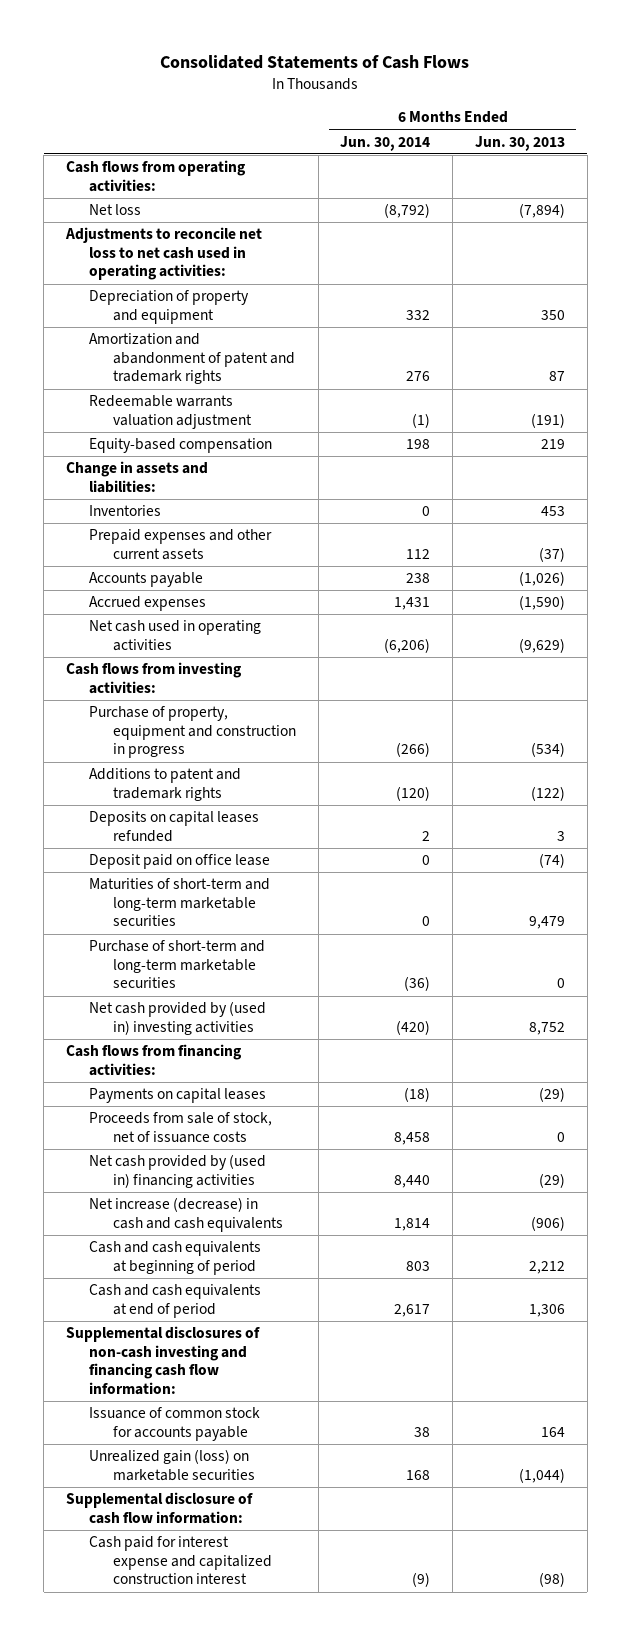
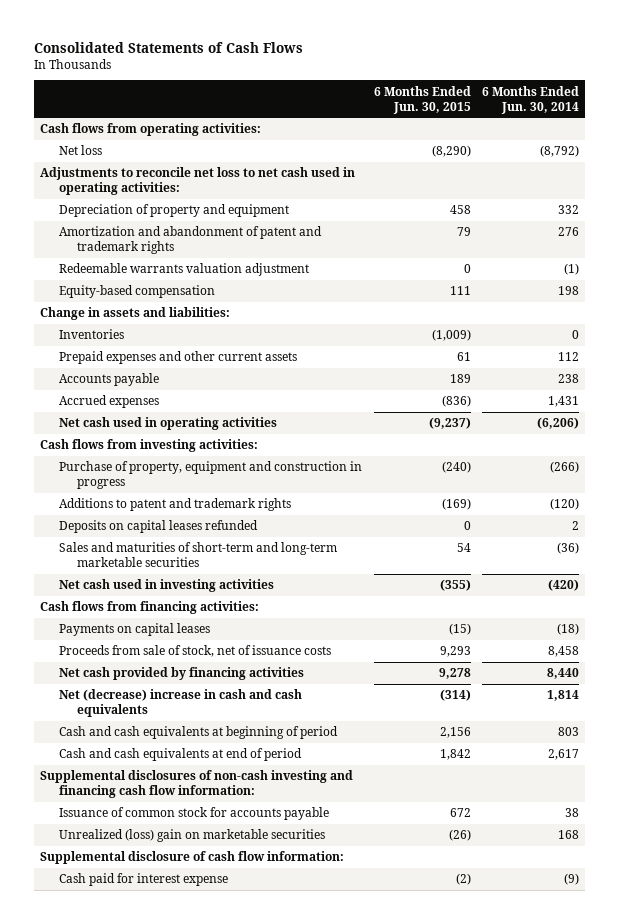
- | 6 Months Ended Jun. 30, 2014 | 6 Months Ended Jun. 30, 2013
+ | 6 Months Ended Jun. 30, 2015 | 6 Months Ended Jun. 30, 2014
- Deposit paid on office lease | 0 | (74)
- Maturities of short-term and long-term marketable securities | 0 | 9,479
- Purchase of short-term and long-term marketable securities | (36) | 0
- Net cash provided by (used in) investing activities | (420) | 8,752
+ Sales and maturities of short-term and long-term marketable securities | 54 | (36)
+ Net cash used in investing activities | (355) | (420)
- Net cash provided by (used in) financing activities | 8,440 | (29)
- Net increase (decrease) in cash and cash equivalents | 1,814 | (906)
+ Net cash provided by financing activities | 9,278 | 8,440
+ Net (decrease) increase in cash and cash equivalents | (314) | 1,814
- Unrealized gain (loss) on marketable securities | 168 | (1,044)
+ Unrealized (loss) gain on marketable securities | (26) | 168
- Cash paid for interest expense and capitalized construction interest | (9) | (98)
+ Cash paid for interest expense | (2) | (9)

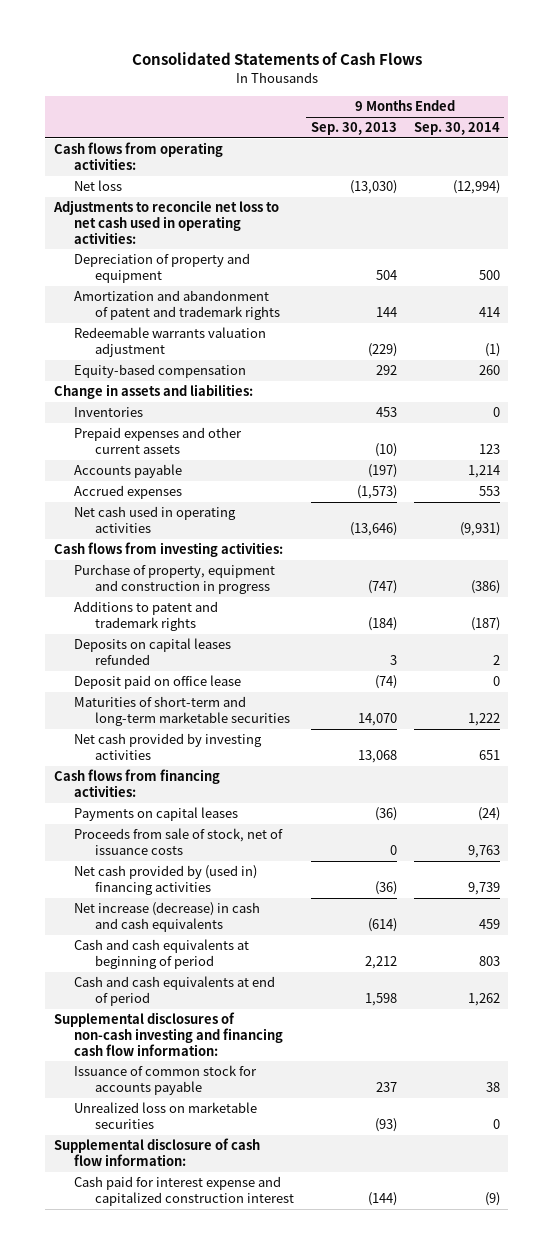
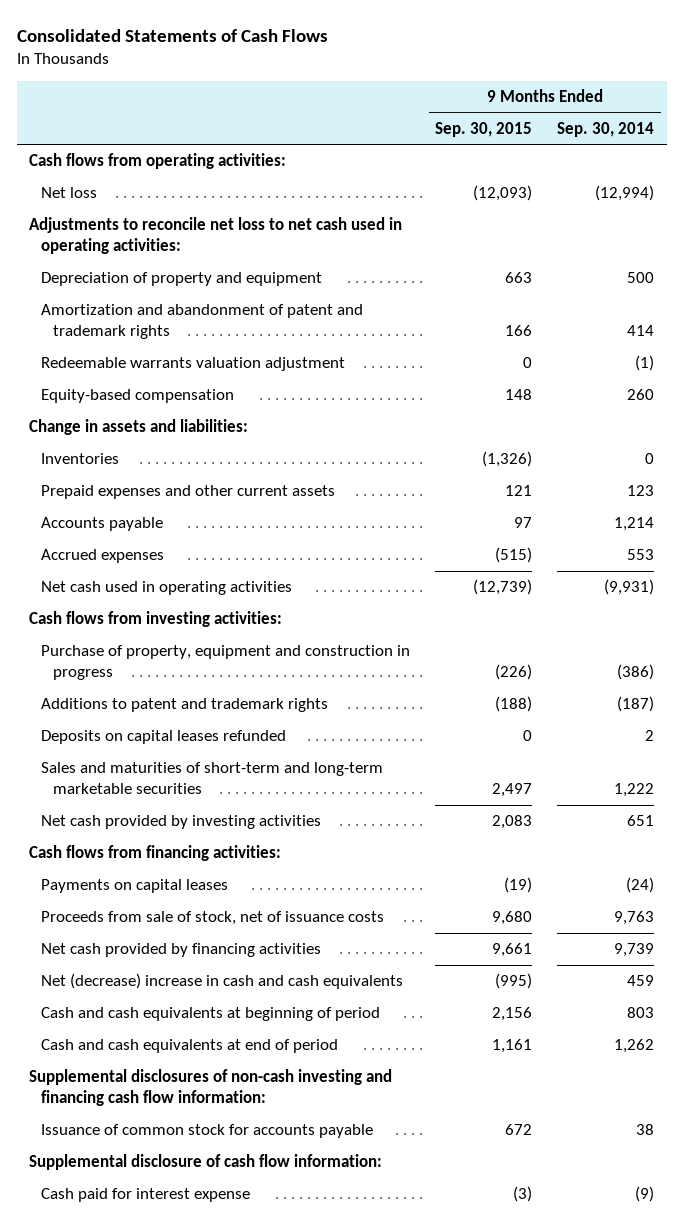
- | 9 Months Ended Sep. 30, 2013 | 9 Months Ended Sep. 30, 2014
+ | 9 Months Ended Sep. 30, 2015 | 9 Months Ended Sep. 30, 2014
- Deposit paid on office lease | (74) | 0
- Maturities of short-term and long-term marketable securities | 14,070 | 1,222
+ Sales and maturities of short-term and long-term marketable securities | 2,497 | 1,222
- Net cash provided by (used in) financing activities | (36) | 9,739
- Net increase (decrease) in cash and cash equivalents | (614) | 459
+ Net cash provided by financing activities | 9,661 | 9,739
+ Net (decrease) increase in cash and cash equivalents | (995) | 459
- Unrealized loss on marketable securities | (93) | 0
- Cash paid for interest expense and capitalized construction interest | (144) | (9)
+ Cash paid for interest expense | (3) | (9)

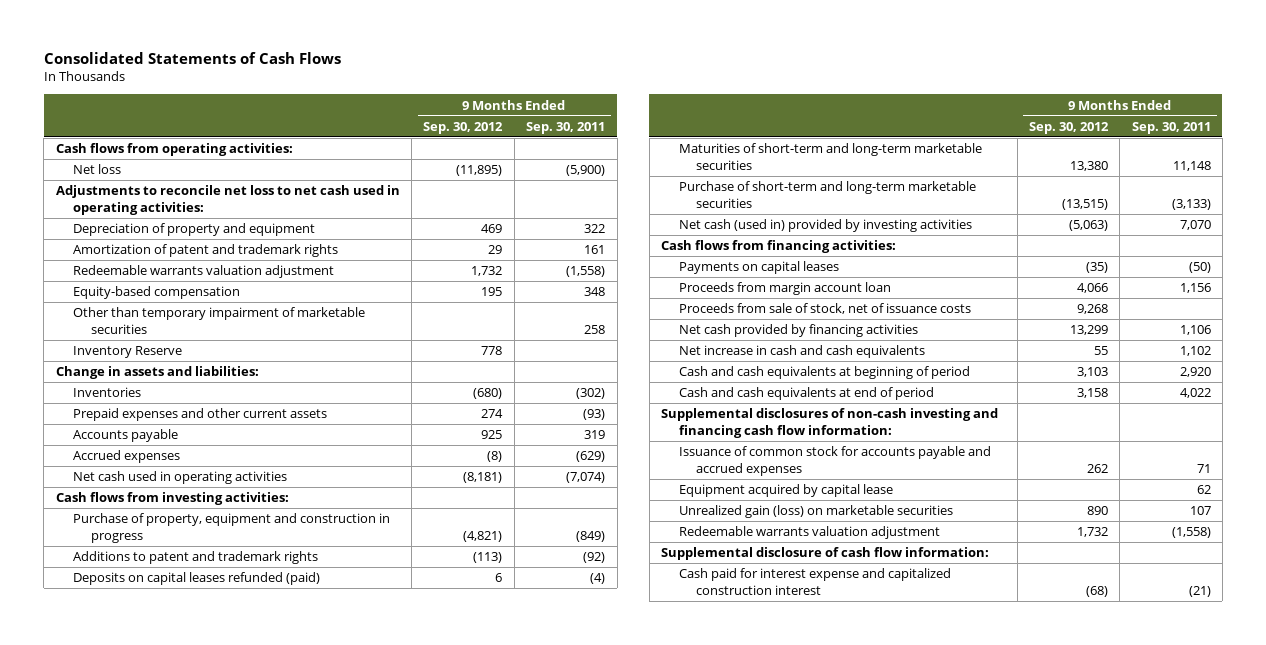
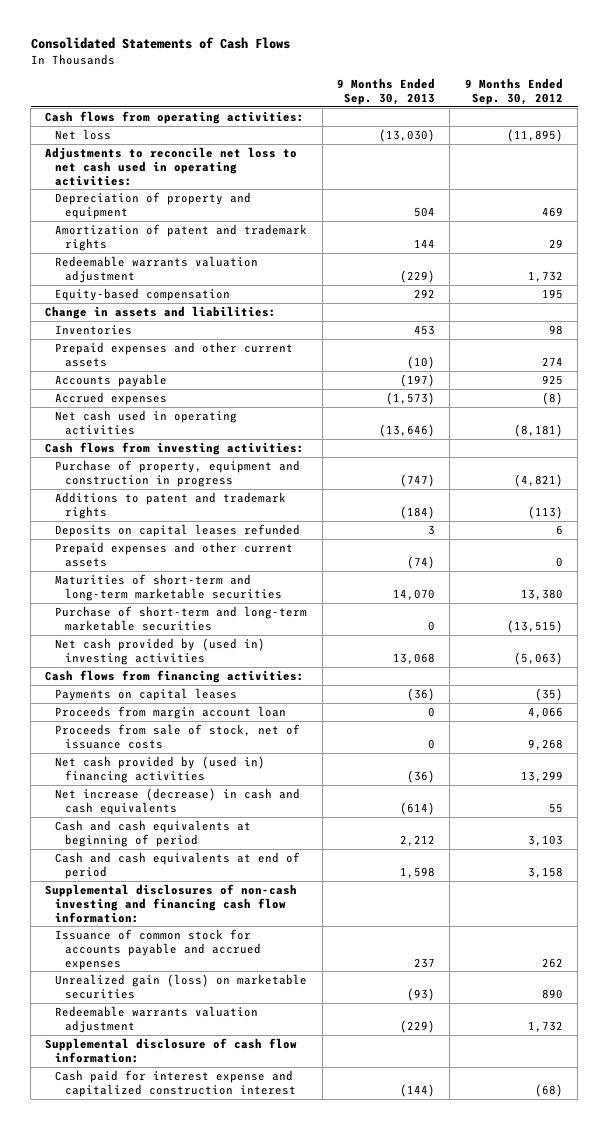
- | 9 Months Ended Sep. 30, 2012 | 9 Months Ended Sep. 30, 2011
+ | 9 Months Ended Sep. 30, 2013 | 9 Months Ended Sep. 30, 2012
- Other than temporary impairment of marketable securities | | 258
- Inventory Reserve | 778 |
- Inventories | (680) | (302)
+ Inventories | 453 | 98
- Deposits on capital leases refunded (paid) | 6 | (4)
+ Deposits on capital leases refunded | 3 | 6
+ Prepaid expenses and other current assets | (74) | 0
- Net cash (used in) provided by investing activities | (5,063) | 7,070
+ Net cash provided by (used in) investing activities | 13,068 | (5,063)
- Net cash provided by financing activities | 13,299 | 1,106
- Net increase in cash and cash equivalents | 55 | 1,102
+ Net cash provided by (used in) financing activities | (36) | 13,299
+ Net increase (decrease) in cash and cash equivalents | (614) | 55
- Equipment acquired by capital lease | | 62

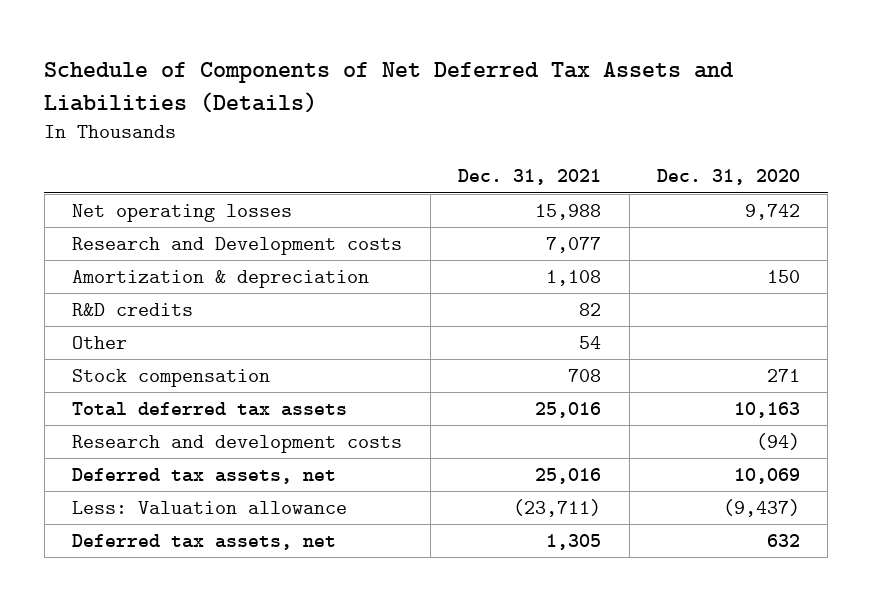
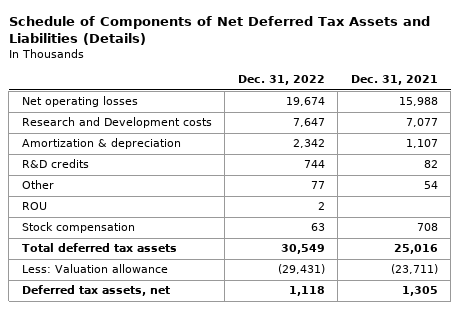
- | Dec. 31, 2021 | Dec. 31, 2020
+ | Dec. 31, 2022 | Dec. 31, 2021
- Amortization & depreciation | 1,108 | 150
+ Amortization & depreciation | 2,342 | 1,107
+ ROU | 2 |
- Research and development costs | | (94)
- Deferred tax assets, net | 25,016 | 10,069

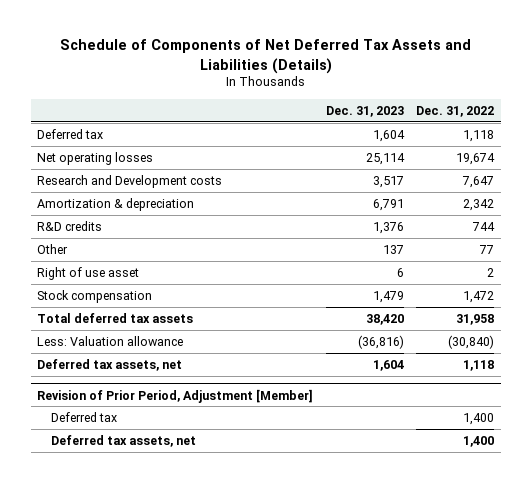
- | Dec. 31, 2022 | Dec. 31, 2021
+ | Dec. 31, 2023 | Dec. 31, 2022
+ Deferred tax | 1,604 | 1,118
- ROU | 2 |
- Stock compensation | 63 | 708
- Total deferred tax assets | 30,549 | 25,016
- Less: Valuation allowance | (29,431) | (23,711)
+ Right of use asset | 6 | 2
+ Stock compensation | 1,479 | 1,472
+ Total deferred tax assets | 38,420 | 31,958
+ Less: Valuation allowance | (36,816) | (30,840)
+ Revision of Prior Period, Adjustment [Member]
+ Deferred tax | | 1,400
+ Deferred tax assets, net | | 1,400

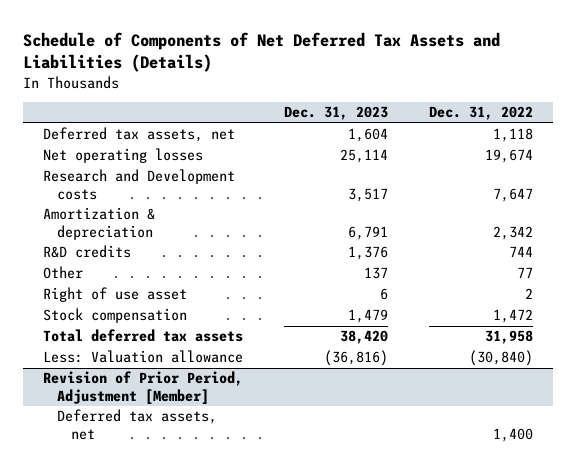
- Deferred tax | 1,604 | 1,118
moved up: Deferred tax assets, net | 1,604 | 1,118
@ Revision of Prior Period, Adjustment [Member]
- Deferred tax | | 1,400

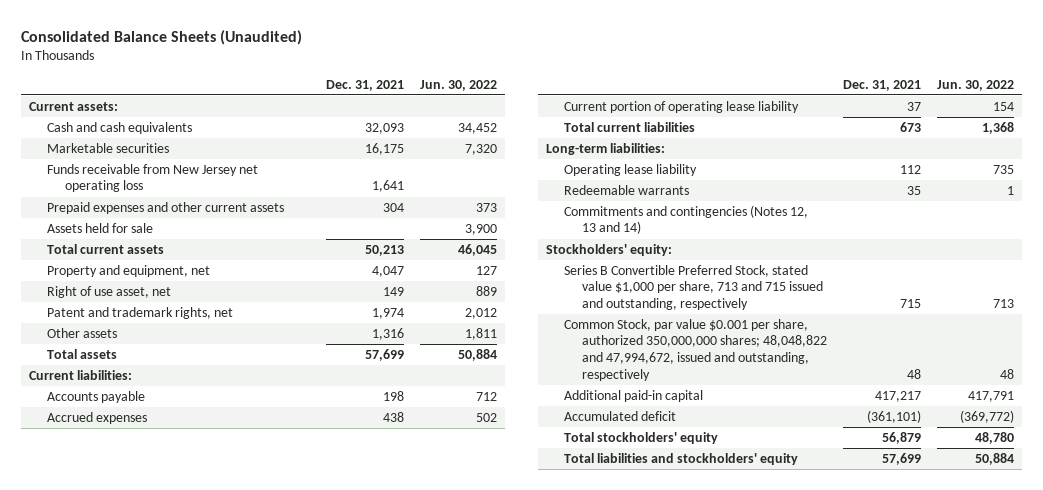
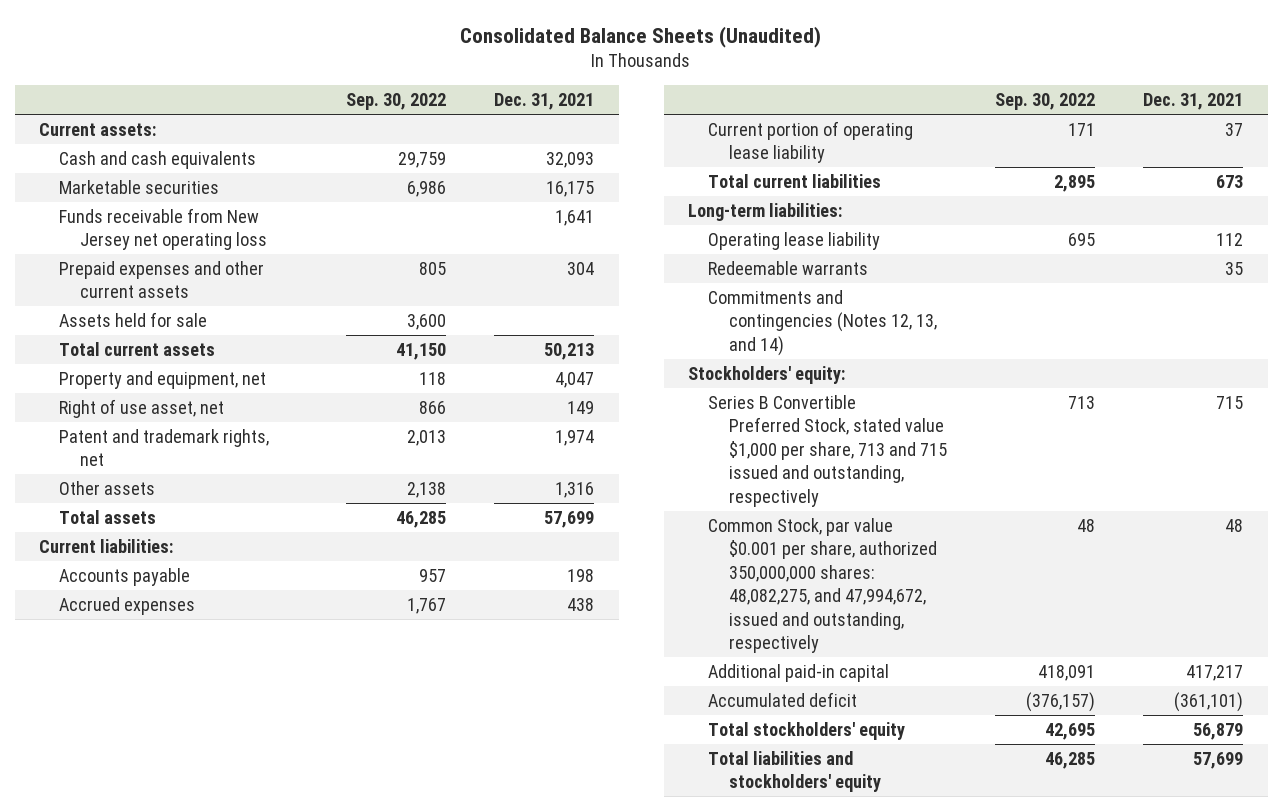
- | Dec. 31, 2021 | Jun. 30, 2022
+ | Sep. 30, 2022 | Dec. 31, 2021
- Commitments and contingencies (Notes 12, 13 and 14)
+ Commitments and contingencies (Notes 12, 13, and 14)
- Common Stock, par value $0.001 per share, authorized 350,000,000 shares; 48,048,822 and 47,994,672, issued and outstanding, respectively | 48 | 48
+ Common Stock, par value $0.001 per share, authorized 350,000,000 shares: 48,082,275, and 47,994,672, issued and outstanding, respectively | 48 | 48

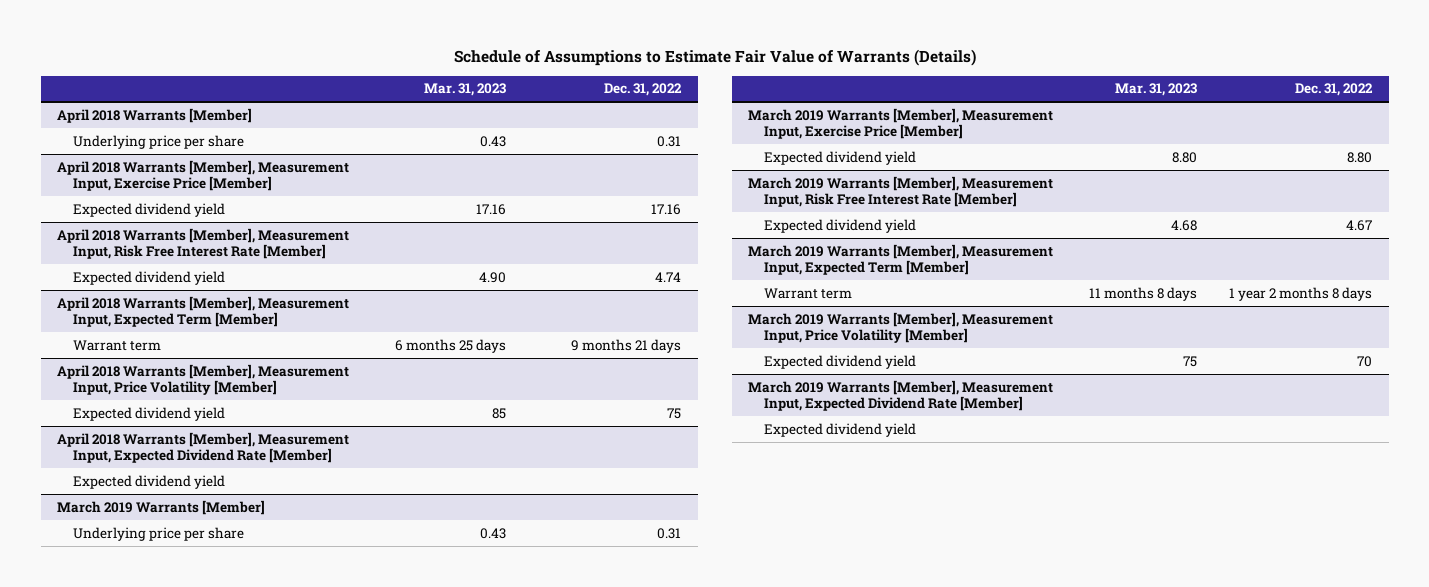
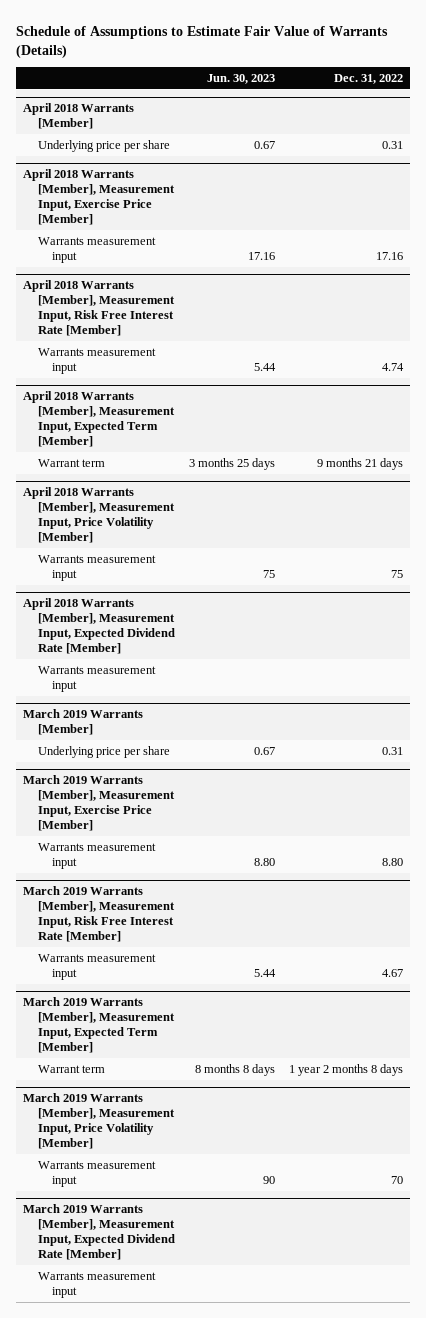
- | Mar. 31, 2023 | Dec. 31, 2022
+ | Jun. 30, 2023 | Dec. 31, 2022
@ April 2018 Warrants [Member], Measurement Input, Exercise Price [Member]
- Expected dividend yield | 17.16 | 17.16
+ Warrants measurement input | 17.16 | 17.16
@ April 2018 Warrants [Member], Measurement Input, Risk Free Interest Rate [Member]
- Expected dividend yield | 4.90 | 4.74
+ Warrants measurement input | 5.44 | 4.74
@ April 2018 Warrants [Member], Measurement Input, Price Volatility [Member]
- Expected dividend yield | 85 | 75
+ Warrants measurement input | 75 | 75
@ April 2018 Warrants [Member], Measurement Input, Expected Dividend Rate [Member]
- Expected dividend yield
+ Warrants measurement input
@ March 2019 Warrants [Member], Measurement Input, Exercise Price [Member]
- Expected dividend yield | 8.80 | 8.80
+ Warrants measurement input | 8.80 | 8.80
@ March 2019 Warrants [Member], Measurement Input, Risk Free Interest Rate [Member]
- Expected dividend yield | 4.68 | 4.67
+ Warrants measurement input | 5.44 | 4.67
@ March 2019 Warrants [Member], Measurement Input, Price Volatility [Member]
- Expected dividend yield | 75 | 70
+ Warrants measurement input | 90 | 70
@ March 2019 Warrants [Member], Measurement Input, Expected Dividend Rate [Member]
- Expected dividend yield
+ Warrants measurement input

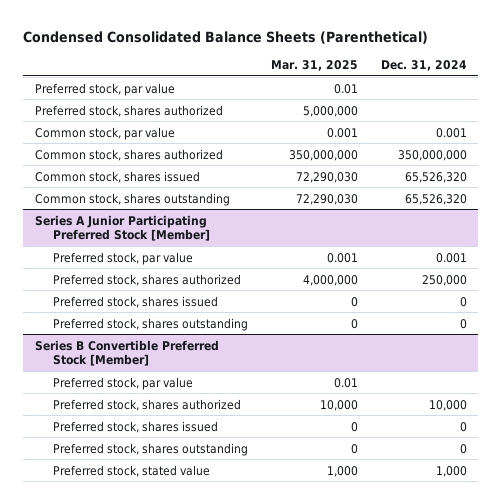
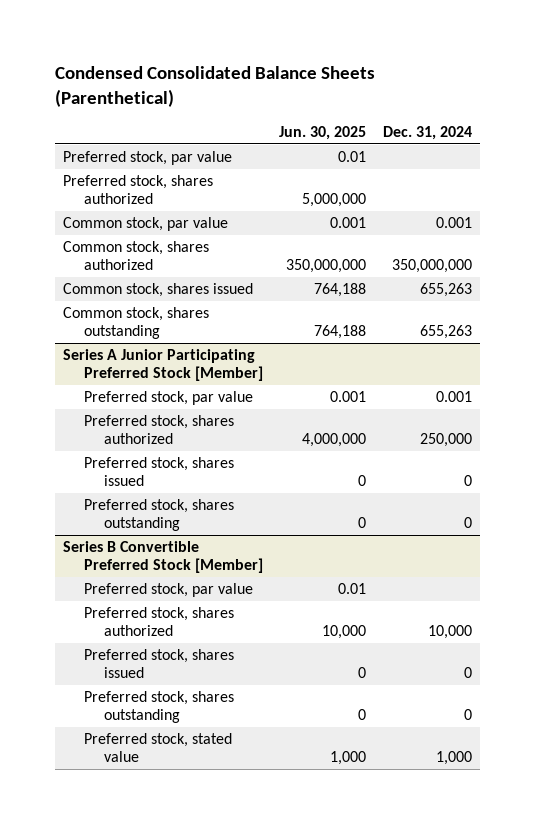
- | Mar. 31, 2025 | Dec. 31, 2024
+ | Jun. 30, 2025 | Dec. 31, 2024
- Common stock, shares issued | 72,290,030 | 65,526,320
- Common stock, shares outstanding | 72,290,030 | 65,526,320
+ Common stock, shares issued | 764,188 | 655,263
+ Common stock, shares outstanding | 764,188 | 655,263

